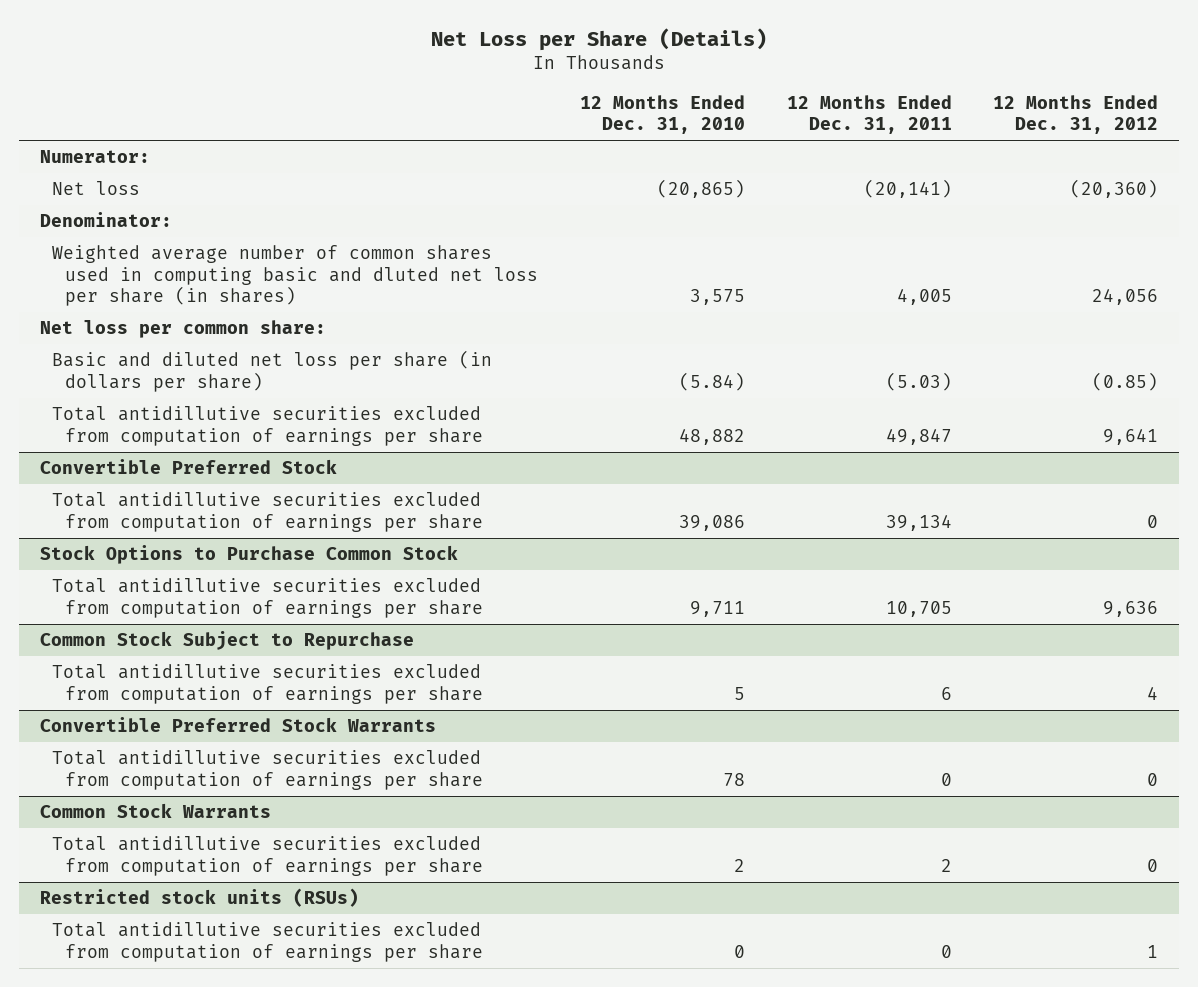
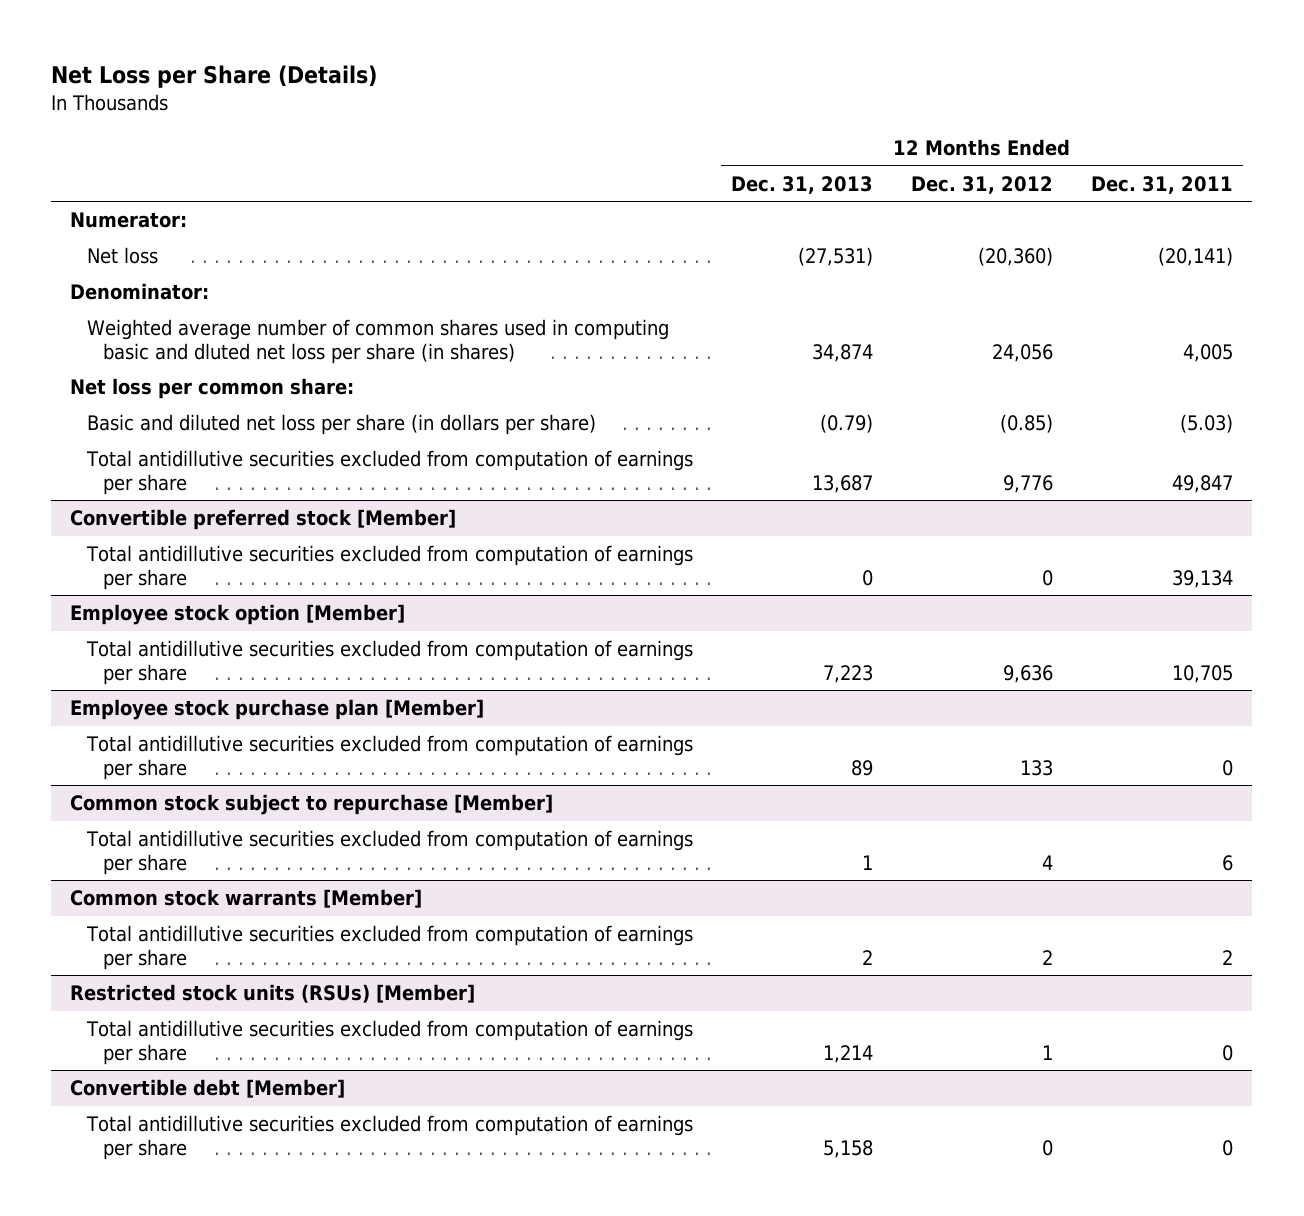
- | 12 Months Ended Dec. 31, 2010 | 12 Months Ended Dec. 31, 2011 | 12 Months Ended Dec. 31, 2012
+ | 12 Months Ended Dec. 31, 2013 | 12 Months Ended Dec. 31, 2012 | 12 Months Ended Dec. 31, 2011
- Total antidillutive securities excluded from computation of earnings per share | 48,882 | 49,847 | 9,641
- Convertible Preferred Stock
+ Total antidillutive securities excluded from computation of earnings per share | 13,687 | 9,776 | 49,847
+ Convertible preferred stock [Member]
- Stock Options to Purchase Common Stock
+ Employee stock option [Member]
- Common Stock Subject to Repurchase
+ Employee stock purchase plan [Member]
+ Total antidillutive securities excluded from computation of earnings per share | 89 | 133 | 0
+ Common stock subject to repurchase [Member]
- Convertible Preferred Stock Warrants
- Total antidillutive securities excluded from computation of earnings per share | 78 | 0 | 0
- Common Stock Warrants
- Total antidillutive securities excluded from computation of earnings per share | 2 | 2 | 0
- Restricted stock units (RSUs)
+ Common stock warrants [Member]
+ Total antidillutive securities excluded from computation of earnings per share | 2 | 2 | 2
+ Restricted stock units (RSUs) [Member]
+ Convertible debt [Member]
+ Total antidillutive securities excluded from computation of earnings per share | 5,158 | 0 | 0

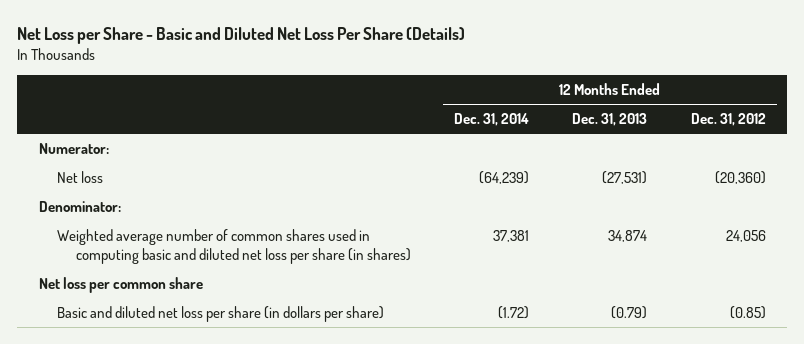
- Net Loss per Share (Details)
+ Net Loss per Share - Basic and Diluted Net Loss Per Share (Details)
- | 12 Months Ended Dec. 31, 2013 | 12 Months Ended Dec. 31, 2012 | 12 Months Ended Dec. 31, 2011
+ | 12 Months Ended Dec. 31, 2014 | 12 Months Ended Dec. 31, 2013 | 12 Months Ended Dec. 31, 2012
- Weighted average number of common shares used in computing basic and dluted net loss per share (in shares) | 34,874 | 24,056 | 4,005
- Net loss per common share:
+ Weighted average number of common shares used in computing basic and diluted net loss per share (in shares) | 37,381 | 34,874 | 24,056
+ Net loss per common share
- Total antidillutive securities excluded from computation of earnings per share | 13,687 | 9,776 | 49,847
- Convertible preferred stock [Member]
- Total antidillutive securities excluded from computation of earnings per share | 0 | 0 | 39,134
- Employee stock option [Member]
- Total antidillutive securities excluded from computation of earnings per share | 7,223 | 9,636 | 10,705
- Employee stock purchase plan [Member]
- Total antidillutive securities excluded from computation of earnings per share | 89 | 133 | 0
- Common stock subject to repurchase [Member]
- Total antidillutive securities excluded from computation of earnings per share | 1 | 4 | 6
- Common stock warrants [Member]
- Total antidillutive securities excluded from computation of earnings per share | 2 | 2 | 2
- Restricted stock units (RSUs) [Member]
- Total antidillutive securities excluded from computation of earnings per share | 1,214 | 1 | 0
- Convertible debt [Member]
- Total antidillutive securities excluded from computation of earnings per share | 5,158 | 0 | 0

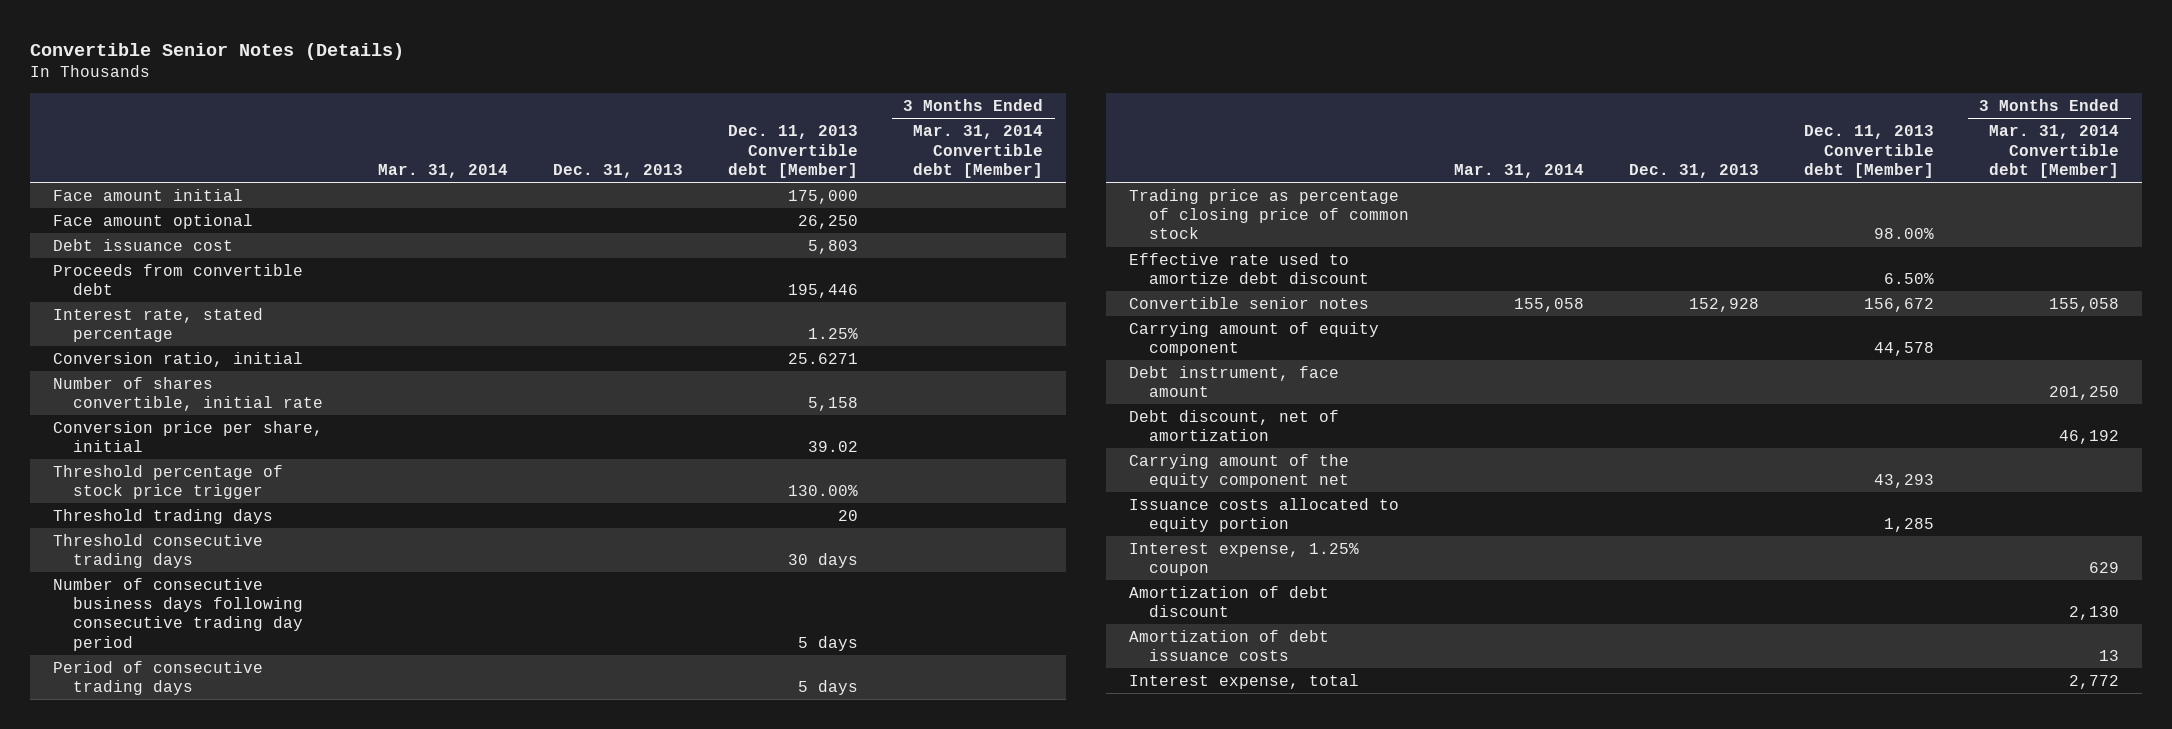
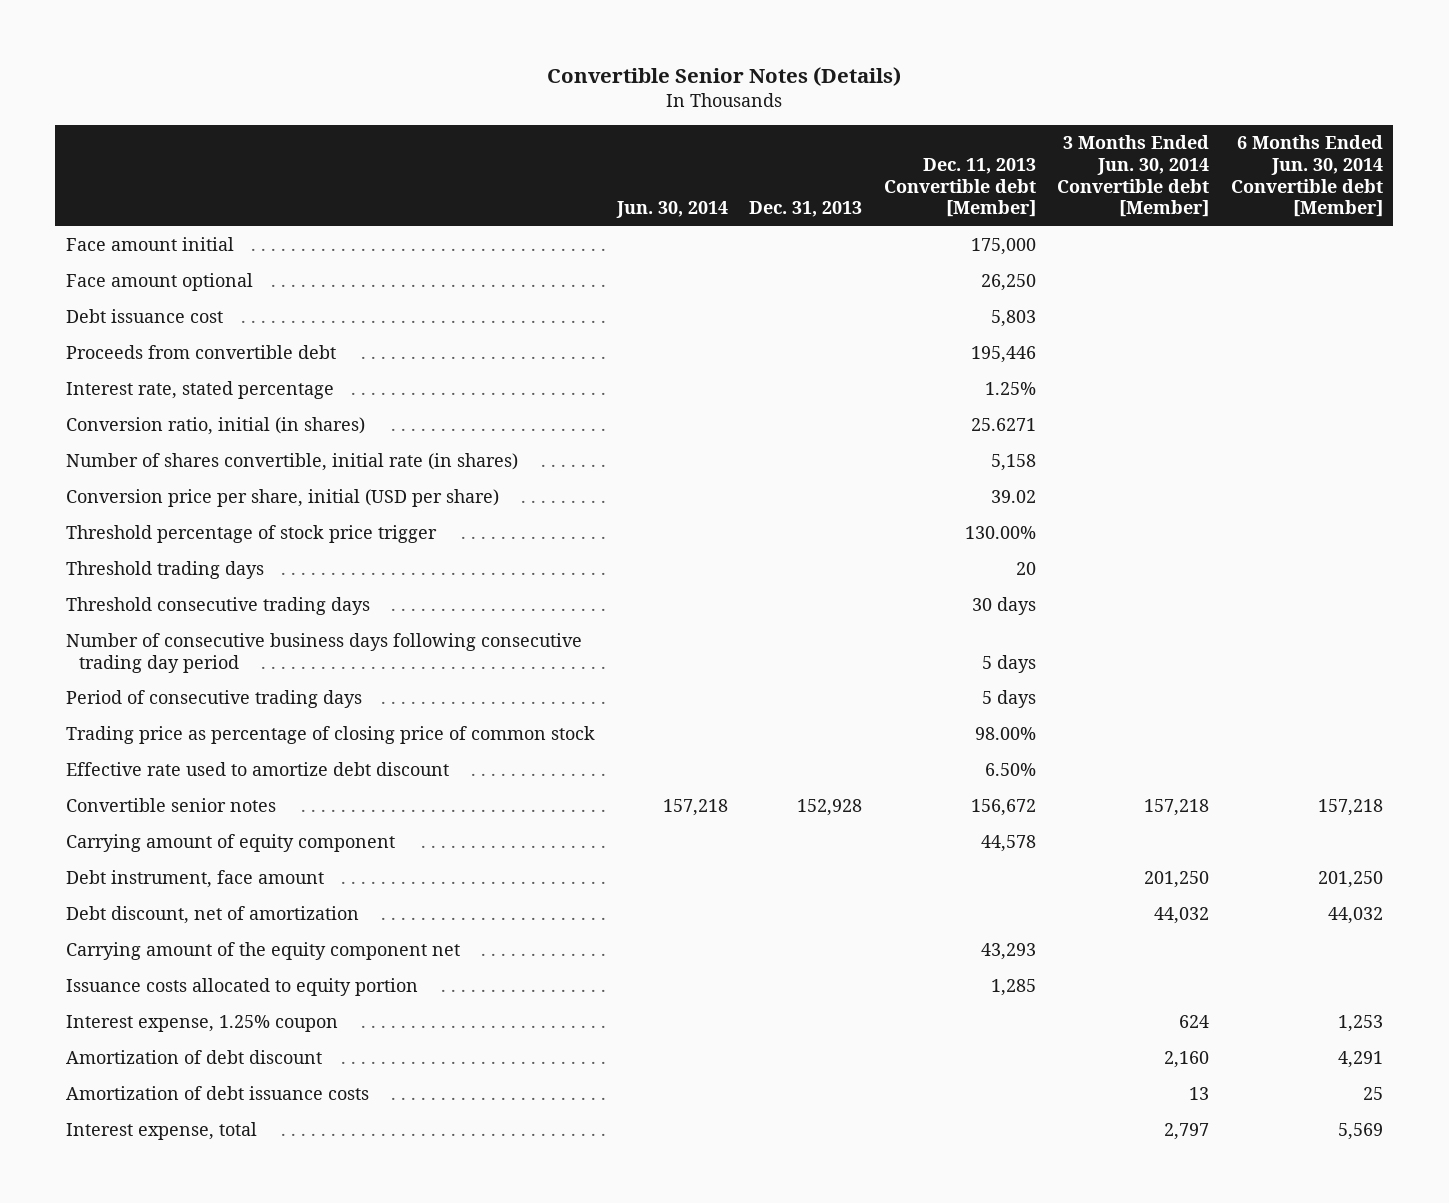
- | Mar. 31, 2014 | Dec. 31, 2013 | Dec. 11, 2013 Convertible debt [Member] | 3 Months Ended Mar. 31, 2014 Convertible debt [Member]
+ | Jun. 30, 2014 | Dec. 31, 2013 | Dec. 11, 2013 Convertible debt [Member] | 3 Months Ended Jun. 30, 2014 Convertible debt [Member] | 6 Months Ended Jun. 30, 2014 Convertible debt [Member]
- Conversion ratio, initial | | | 25.6271 |
- Number of shares convertible, initial rate | | | 5,158 |
- Conversion price per share, initial | | | 39.02 |
+ Conversion ratio, initial (in shares) | | | 25.6271 | |
+ Number of shares convertible, initial rate (in shares) | | | 5,158 | |
+ Conversion price per share, initial (USD per share) | | | 39.02 | |

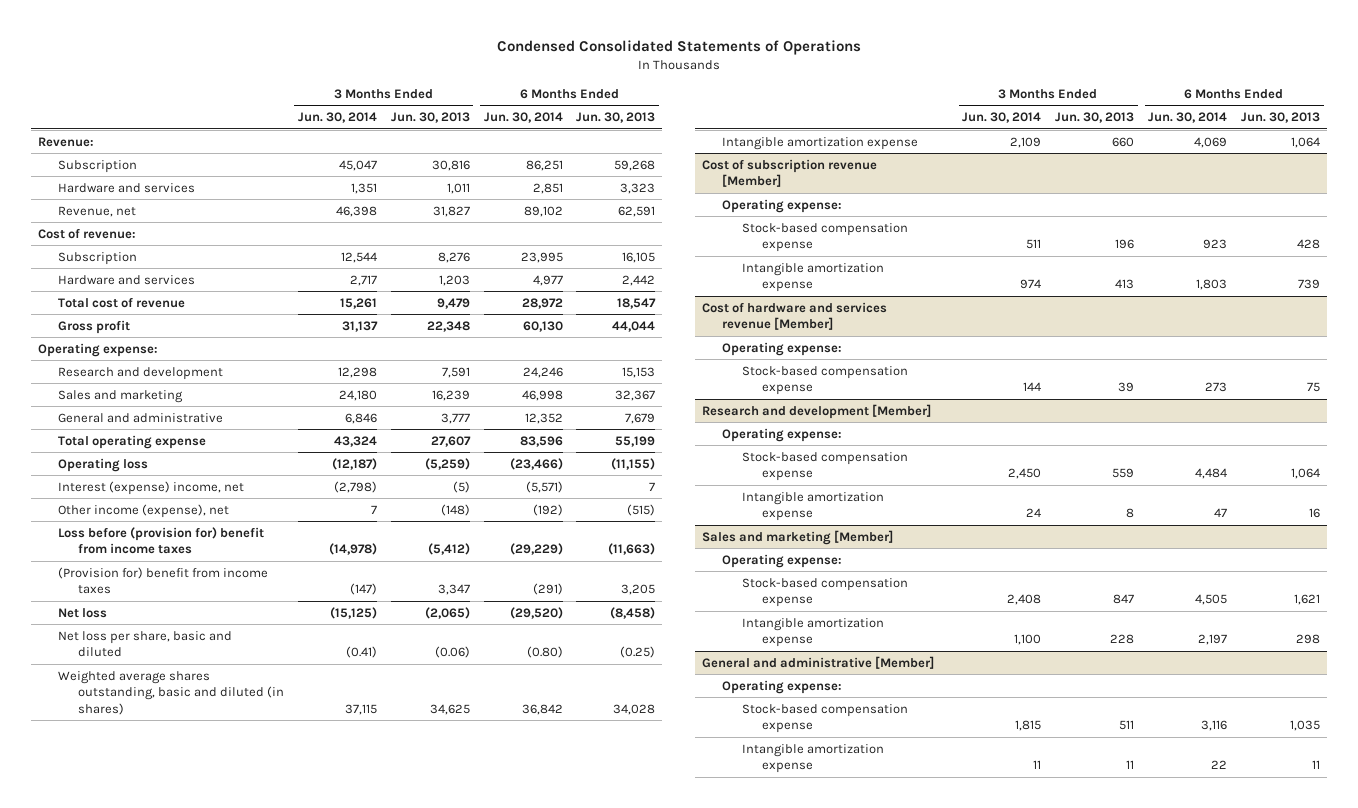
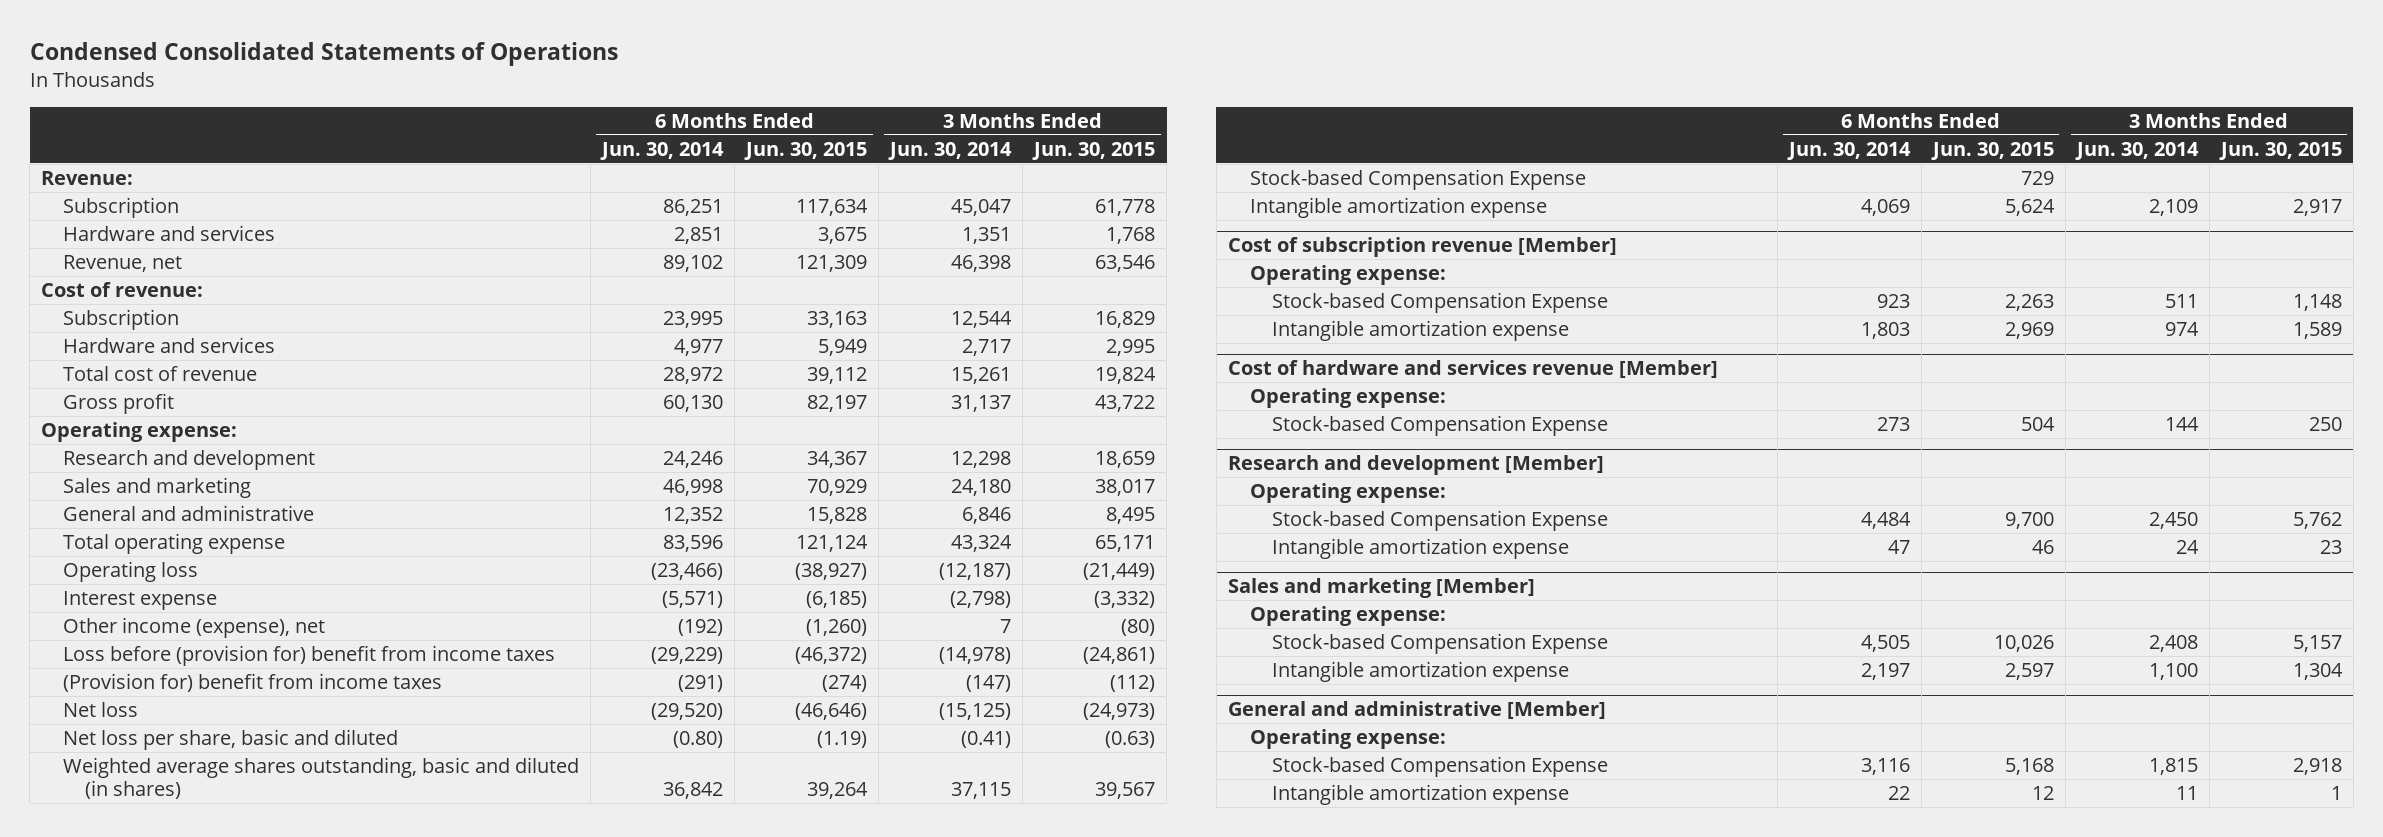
- | 3 Months Ended Jun. 30, 2014 | 3 Months Ended Jun. 30, 2013 | 6 Months Ended Jun. 30, 2014 | 6 Months Ended Jun. 30, 2013
+ | 6 Months Ended Jun. 30, 2014 | 6 Months Ended Jun. 30, 2015 | 3 Months Ended Jun. 30, 2014 | 3 Months Ended Jun. 30, 2015
- Interest (expense) income, net | (2,798) | (5) | (5,571) | 7
+ Interest expense | (5,571) | (6,185) | (2,798) | (3,332)
+ Stock-based Compensation Expense | | 729 | |
@ Cost of subscription revenue [Member]
- Stock-based compensation expense | 511 | 196 | 923 | 428
+ Stock-based Compensation Expense | 923 | 2,263 | 511 | 1,148
@ Cost of hardware and services revenue [Member]
- Stock-based compensation expense | 144 | 39 | 273 | 75
+ Stock-based Compensation Expense | 273 | 504 | 144 | 250
@ Research and development [Member]
- Stock-based compensation expense | 2,450 | 559 | 4,484 | 1,064
+ Stock-based Compensation Expense | 4,484 | 9,700 | 2,450 | 5,762
@ Sales and marketing [Member]
- Stock-based compensation expense | 2,408 | 847 | 4,505 | 1,621
+ Stock-based Compensation Expense | 4,505 | 10,026 | 2,408 | 5,157
@ General and administrative [Member]
- Stock-based compensation expense | 1,815 | 511 | 3,116 | 1,035
+ Stock-based Compensation Expense | 3,116 | 5,168 | 1,815 | 2,918

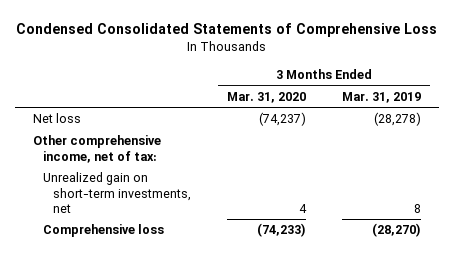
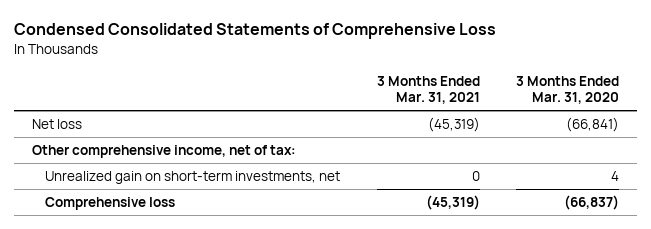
- | 3 Months Ended Mar. 31, 2020 | 3 Months Ended Mar. 31, 2019
+ | 3 Months Ended Mar. 31, 2021 | 3 Months Ended Mar. 31, 2020
- Net loss | (74,237) | (28,278)
+ Net loss | (45,319) | (66,841)
- Comprehensive loss | (74,233) | (28,270)
+ Comprehensive loss | (45,319) | (66,837)

